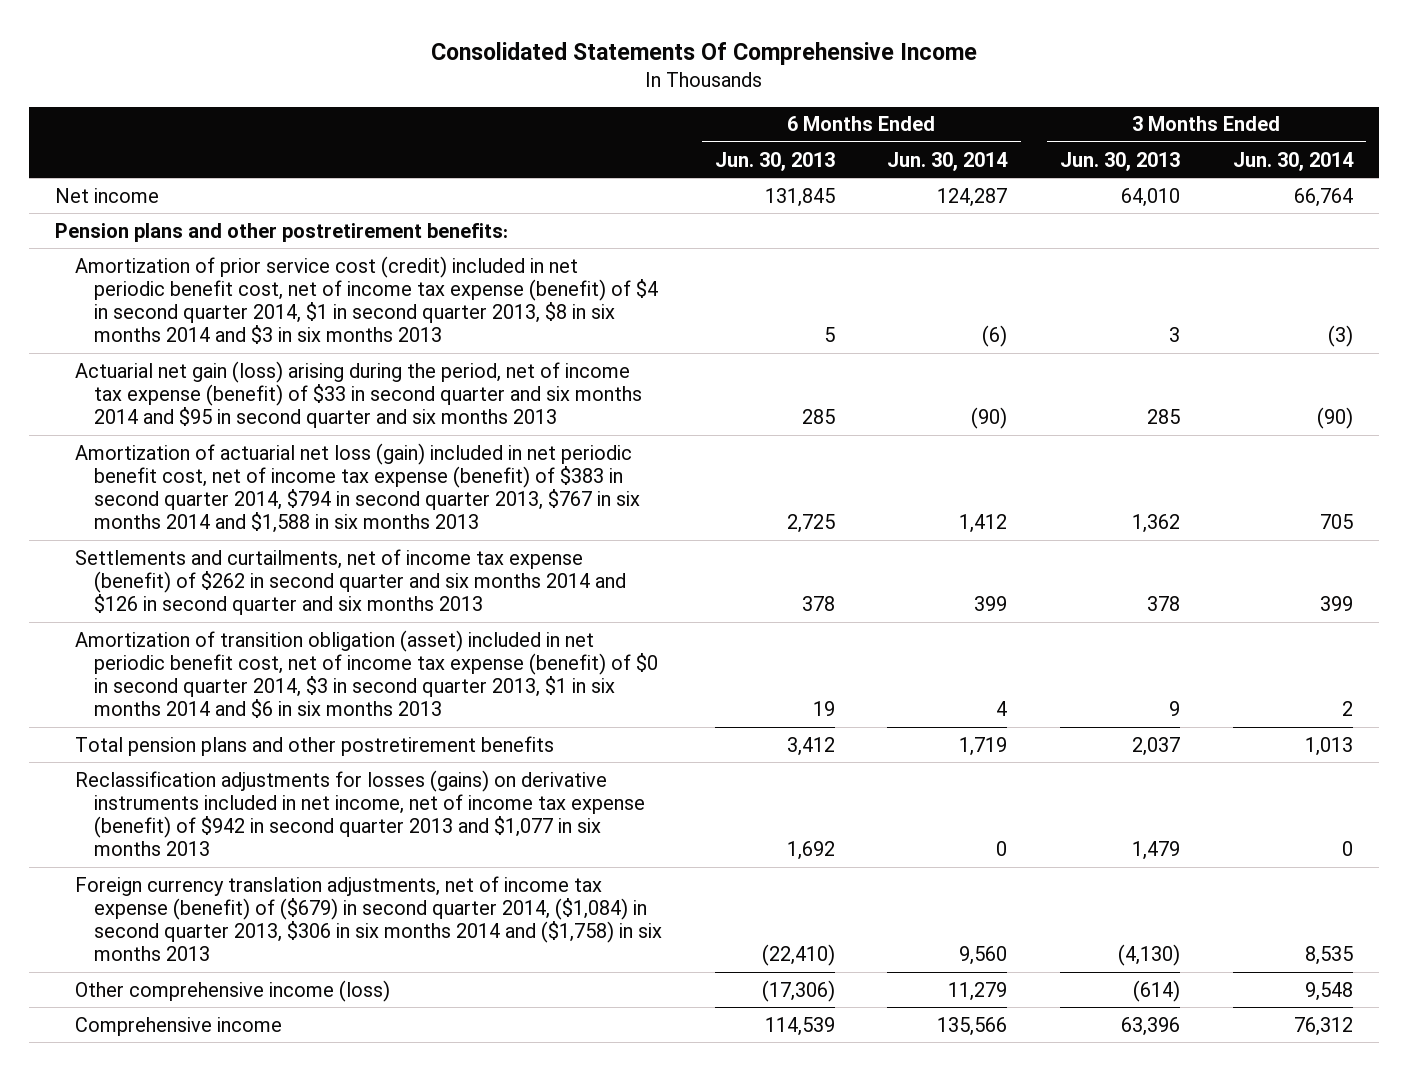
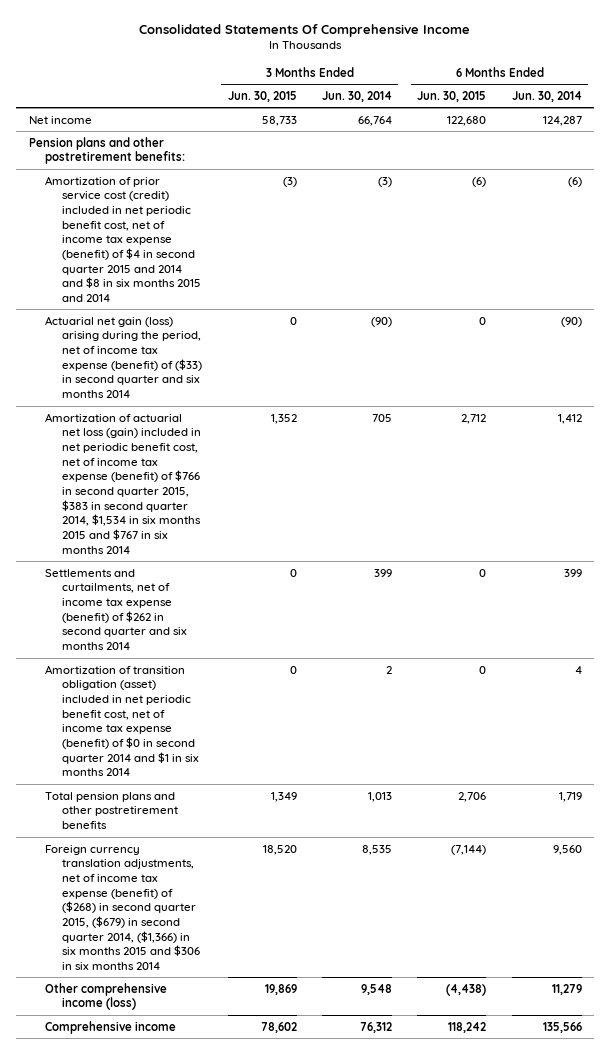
- | 6 Months Ended Jun. 30, 2013 | 6 Months Ended Jun. 30, 2014 | 3 Months Ended Jun. 30, 2013 | 3 Months Ended Jun. 30, 2014
+ | 3 Months Ended Jun. 30, 2015 | 3 Months Ended Jun. 30, 2014 | 6 Months Ended Jun. 30, 2015 | 6 Months Ended Jun. 30, 2014
- Amortization of prior service cost (credit) included in net periodic benefit cost, net of income tax expense (benefit) of $4 in second quarter 2014, $1 in second quarter 2013, $8 in six months 2014 and $3 in six months 2013 | 5 | (6) | 3 | (3)
- Actuarial net gain (loss) arising during the period, net of income tax expense (benefit) of $33 in second quarter and six months 2014 and $95 in second quarter and six months 2013 | 285 | (90) | 285 | (90)
- Amortization of actuarial net loss (gain) included in net periodic benefit cost, net of income tax expense (benefit) of $383 in second quarter 2014, $794 in second quarter 2013, $767 in six months 2014 and $1,588 in six months 2013 | 2,725 | 1,412 | 1,362 | 705
- Settlements and curtailments, net of income tax expense (benefit) of $262 in second quarter and six months 2014 and $126 in second quarter and six months 2013 | 378 | 399 | 378 | 399
- Amortization of transition obligation (asset) included in net periodic benefit cost, net of income tax expense (benefit) of $0 in second quarter 2014, $3 in second quarter 2013, $1 in six months 2014 and $6 in six months 2013 | 19 | 4 | 9 | 2
+ Amortization of prior service cost (credit) included in net periodic benefit cost, net of income tax expense (benefit) of $4 in second quarter 2015 and 2014 and $8 in six months 2015 and 2014 | (3) | (3) | (6) | (6)
+ Actuarial net gain (loss) arising during the period, net of income tax expense (benefit) of ($33) in second quarter and six months 2014 | 0 | (90) | 0 | (90)
+ Amortization of actuarial net loss (gain) included in net periodic benefit cost, net of income tax expense (benefit) of $766 in second quarter 2015, $383 in second quarter 2014, $1,534 in six months 2015 and $767 in six months 2014 | 1,352 | 705 | 2,712 | 1,412
+ Settlements and curtailments, net of income tax expense (benefit) of $262 in second quarter and six months 2014 | 0 | 399 | 0 | 399
+ Amortization of transition obligation (asset) included in net periodic benefit cost, net of income tax expense (benefit) of $0 in second quarter 2014 and $1 in six months 2014 | 0 | 2 | 0 | 4
- Reclassification adjustments for losses (gains) on derivative instruments included in net income, net of income tax expense (benefit) of $942 in second quarter 2013 and $1,077 in six months 2013 | 1,692 | 0 | 1,479 | 0
- Foreign currency translation adjustments, net of income tax expense (benefit) of ($679) in second quarter 2014, ($1,084) in second quarter 2013, $306 in six months 2014 and ($1,758) in six months 2013 | (22,410) | 9,560 | (4,130) | 8,535
+ Foreign currency translation adjustments, net of income tax expense (benefit) of ($268) in second quarter 2015, ($679) in second quarter 2014, ($1,366) in six months 2015 and $306 in six months 2014 | 18,520 | 8,535 | (7,144) | 9,560

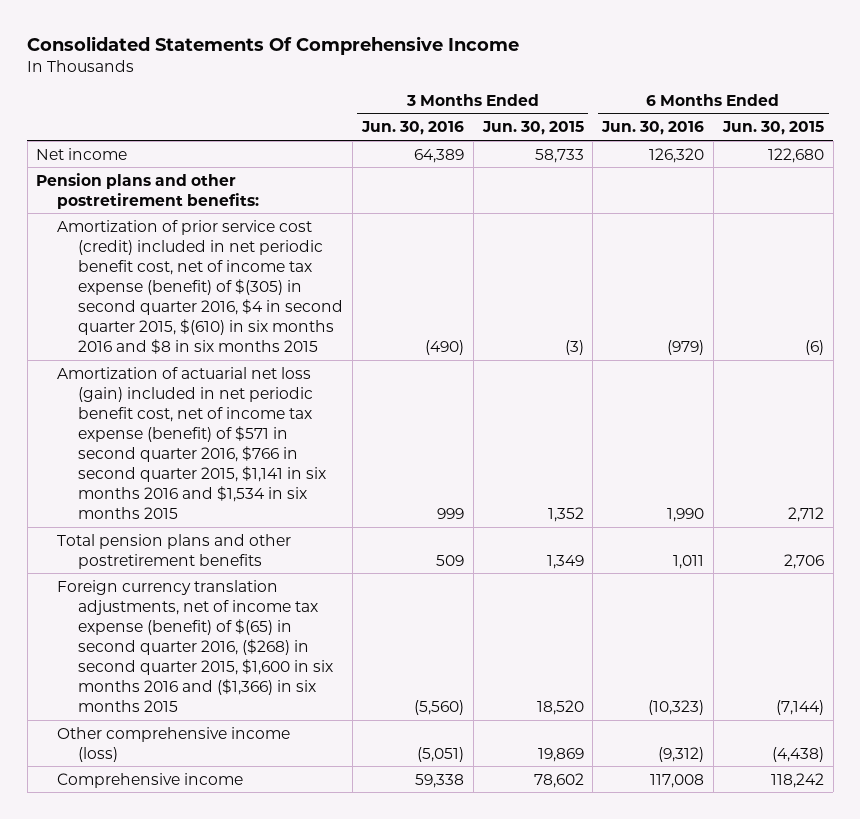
- | 3 Months Ended Jun. 30, 2015 | 3 Months Ended Jun. 30, 2014 | 6 Months Ended Jun. 30, 2015 | 6 Months Ended Jun. 30, 2014
+ | 3 Months Ended Jun. 30, 2016 | 3 Months Ended Jun. 30, 2015 | 6 Months Ended Jun. 30, 2016 | 6 Months Ended Jun. 30, 2015
- Amortization of prior service cost (credit) included in net periodic benefit cost, net of income tax expense (benefit) of $4 in second quarter 2015 and 2014 and $8 in six months 2015 and 2014 | (3) | (3) | (6) | (6)
- Actuarial net gain (loss) arising during the period, net of income tax expense (benefit) of ($33) in second quarter and six months 2014 | 0 | (90) | 0 | (90)
- Amortization of actuarial net loss (gain) included in net periodic benefit cost, net of income tax expense (benefit) of $766 in second quarter 2015, $383 in second quarter 2014, $1,534 in six months 2015 and $767 in six months 2014 | 1,352 | 705 | 2,712 | 1,412
- Settlements and curtailments, net of income tax expense (benefit) of $262 in second quarter and six months 2014 | 0 | 399 | 0 | 399
- Amortization of transition obligation (asset) included in net periodic benefit cost, net of income tax expense (benefit) of $0 in second quarter 2014 and $1 in six months 2014 | 0 | 2 | 0 | 4
+ Amortization of prior service cost (credit) included in net periodic benefit cost, net of income tax expense (benefit) of $(305) in second quarter 2016, $4 in second quarter 2015, $(610) in six months 2016 and $8 in six months 2015 | (490) | (3) | (979) | (6)
+ Amortization of actuarial net loss (gain) included in net periodic benefit cost, net of income tax expense (benefit) of $571 in second quarter 2016, $766 in second quarter 2015, $1,141 in six months 2016 and $1,534 in six months 2015 | 999 | 1,352 | 1,990 | 2,712
- Foreign currency translation adjustments, net of income tax expense (benefit) of ($268) in second quarter 2015, ($679) in second quarter 2014, ($1,366) in six months 2015 and $306 in six months 2014 | 18,520 | 8,535 | (7,144) | 9,560
+ Foreign currency translation adjustments, net of income tax expense (benefit) of $(65) in second quarter 2016, ($268) in second quarter 2015, $1,600 in six months 2016 and ($1,366) in six months 2015 | (5,560) | 18,520 | (10,323) | (7,144)

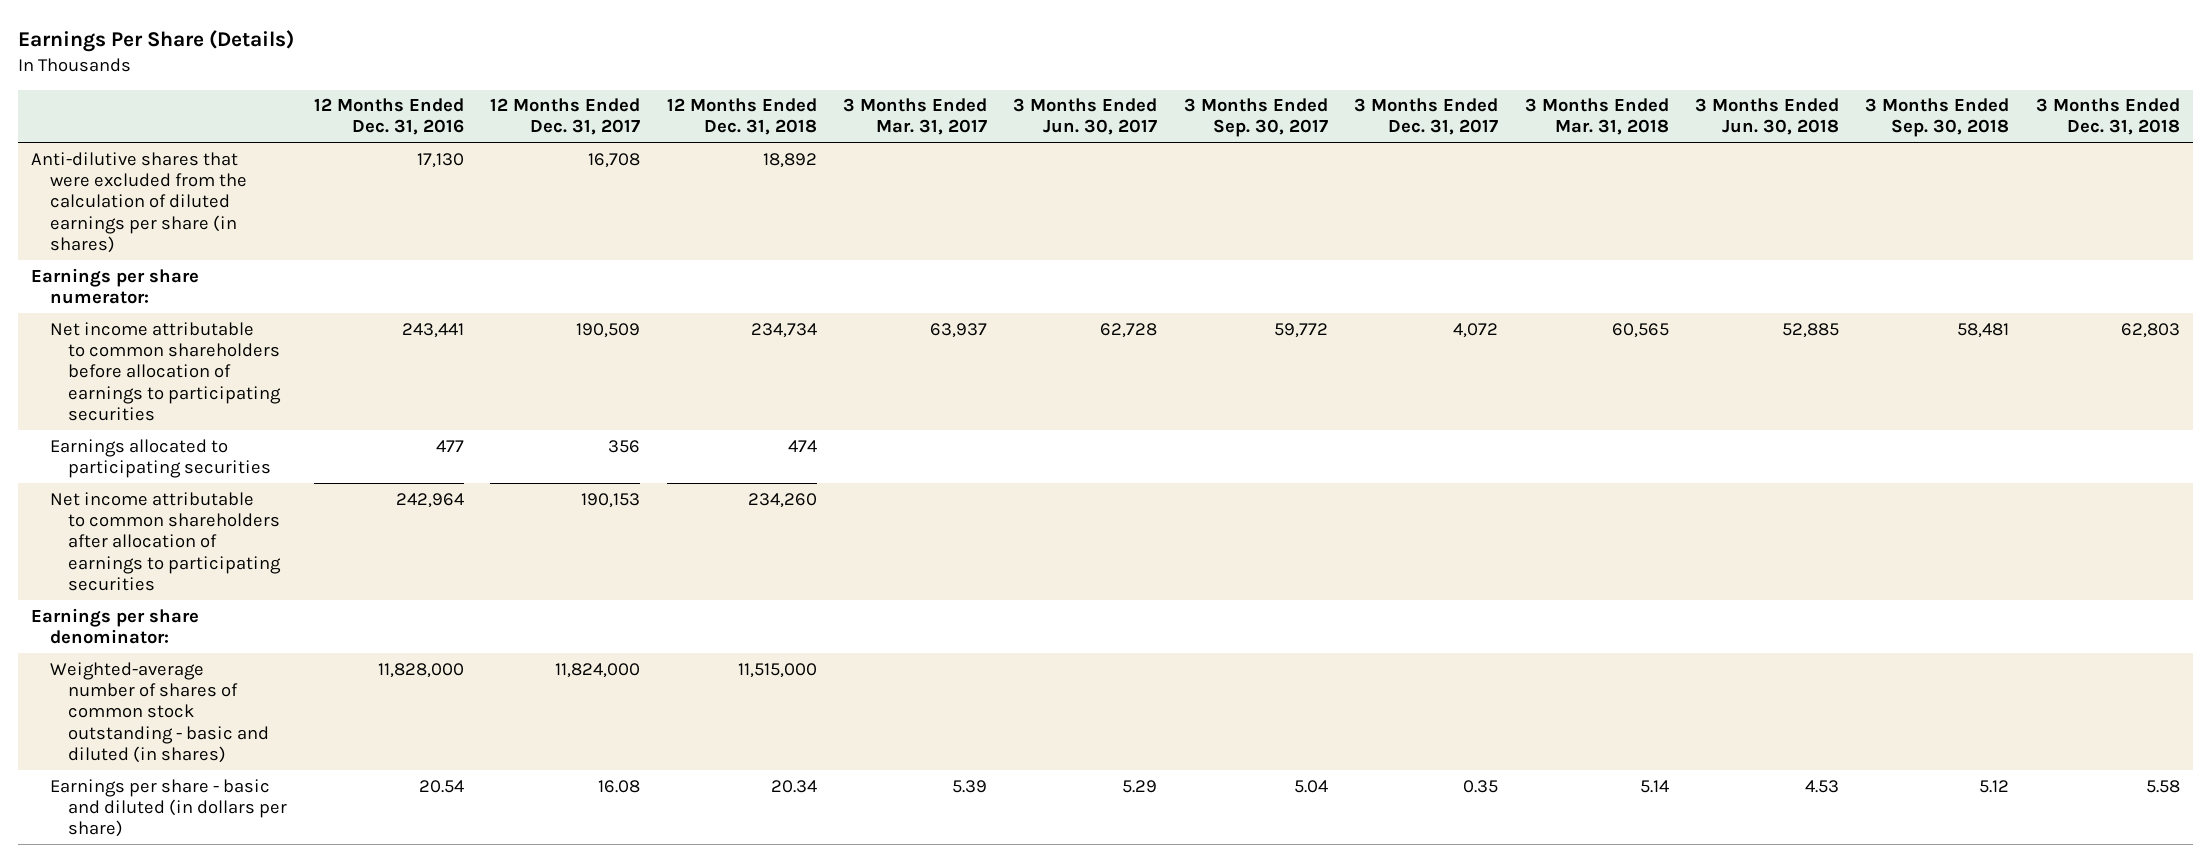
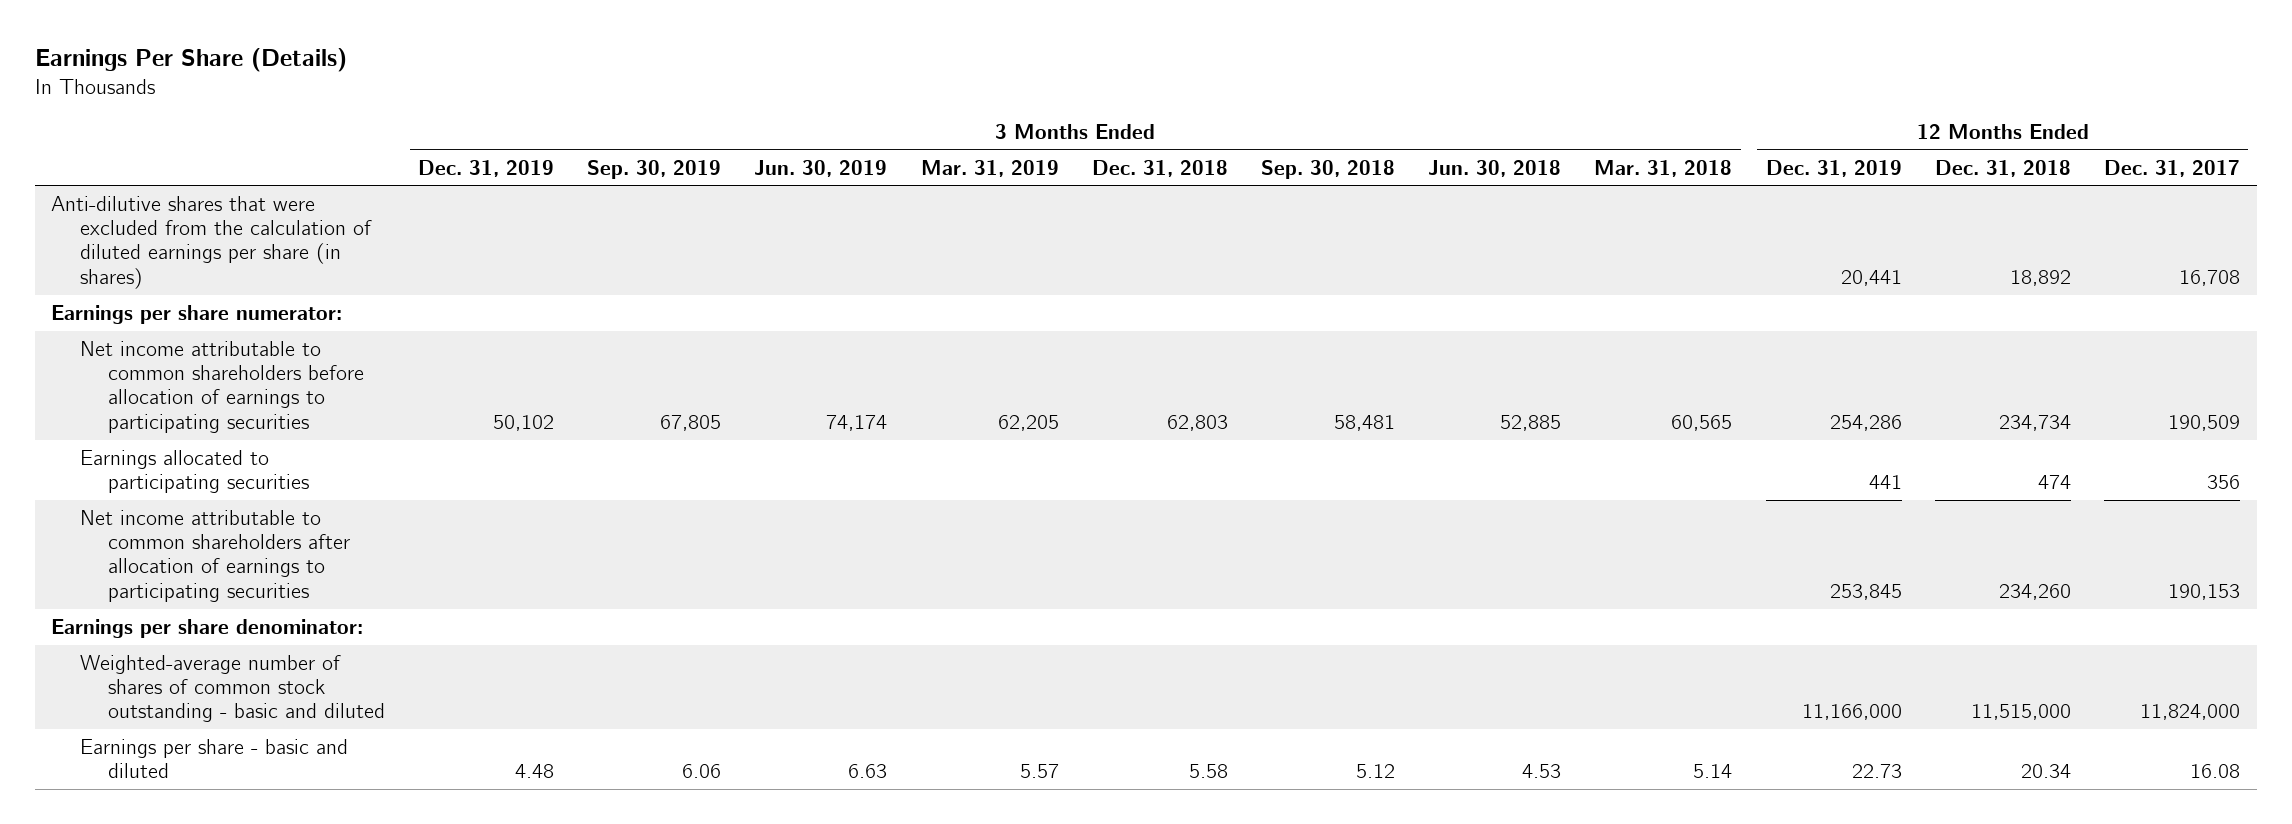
- | 12 Months Ended Dec. 31, 2016 | 12 Months Ended Dec. 31, 2017 | 12 Months Ended Dec. 31, 2018 | 3 Months Ended Mar. 31, 2017 | 3 Months Ended Jun. 30, 2017 | 3 Months Ended Sep. 30, 2017 | 3 Months Ended Dec. 31, 2017 | 3 Months Ended Mar. 31, 2018 | 3 Months Ended Jun. 30, 2018 | 3 Months Ended Sep. 30, 2018 | 3 Months Ended Dec. 31, 2018
+ | 3 Months Ended Dec. 31, 2019 | 3 Months Ended Sep. 30, 2019 | 3 Months Ended Jun. 30, 2019 | 3 Months Ended Mar. 31, 2019 | 3 Months Ended Dec. 31, 2018 | 3 Months Ended Sep. 30, 2018 | 3 Months Ended Jun. 30, 2018 | 3 Months Ended Mar. 31, 2018 | 12 Months Ended Dec. 31, 2019 | 12 Months Ended Dec. 31, 2018 | 12 Months Ended Dec. 31, 2017
- Weighted-average number of shares of common stock outstanding - basic and diluted (in shares) | 11,828,000 | 11,824,000 | 11,515,000 | | | | | | | |
- Earnings per share - basic and diluted (in dollars per share) | 20.54 | 16.08 | 20.34 | 5.39 | 5.29 | 5.04 | 0.35 | 5.14 | 4.53 | 5.12 | 5.58
+ Weighted-average number of shares of common stock outstanding - basic and diluted | | | | | | | | | 11,166,000 | 11,515,000 | 11,824,000
+ Earnings per share - basic and diluted | 4.48 | 6.06 | 6.63 | 5.57 | 5.58 | 5.12 | 4.53 | 5.14 | 22.73 | 20.34 | 16.08

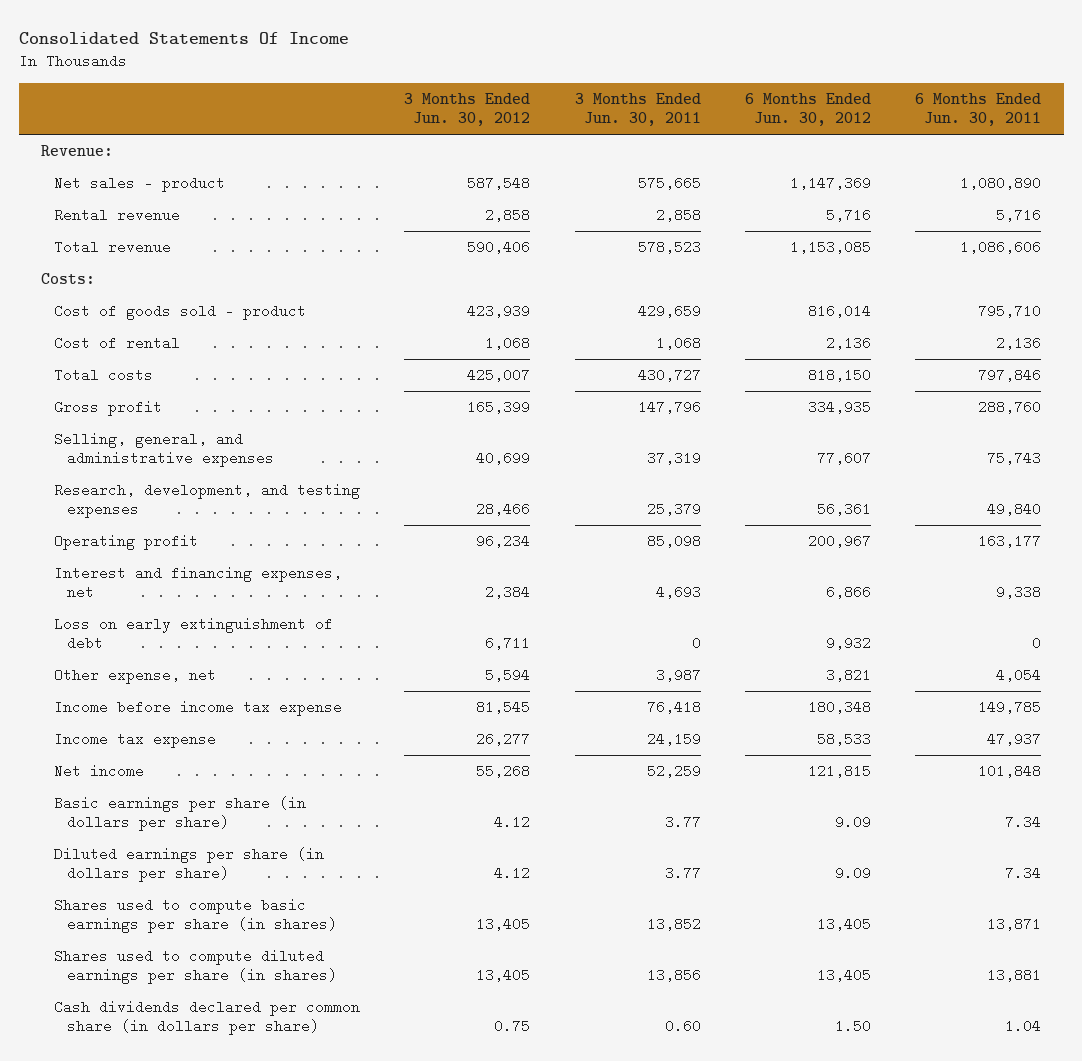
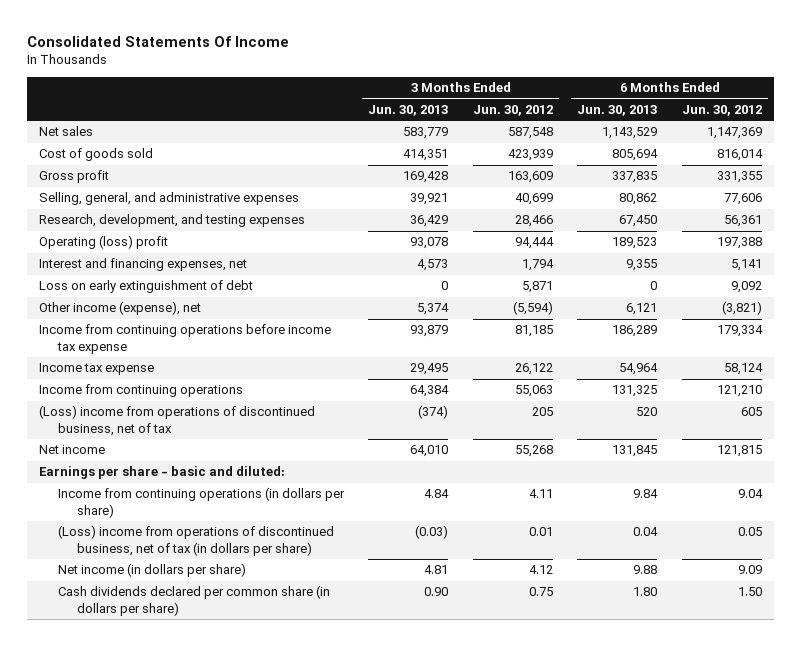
- | 3 Months Ended Jun. 30, 2012 | 3 Months Ended Jun. 30, 2011 | 6 Months Ended Jun. 30, 2012 | 6 Months Ended Jun. 30, 2011
+ | 3 Months Ended Jun. 30, 2013 | 3 Months Ended Jun. 30, 2012 | 6 Months Ended Jun. 30, 2013 | 6 Months Ended Jun. 30, 2012
- Revenue:
- Net sales - product | 587,548 | 575,665 | 1,147,369 | 1,080,890
- Rental revenue | 2,858 | 2,858 | 5,716 | 5,716
- Total revenue | 590,406 | 578,523 | 1,153,085 | 1,086,606
- Costs:
- Cost of goods sold - product | 423,939 | 429,659 | 816,014 | 795,710
- Cost of rental | 1,068 | 1,068 | 2,136 | 2,136
- Total costs | 425,007 | 430,727 | 818,150 | 797,846
- Gross profit | 165,399 | 147,796 | 334,935 | 288,760
- Selling, general, and administrative expenses | 40,699 | 37,319 | 77,607 | 75,743
+ Net sales | 583,779 | 587,548 | 1,143,529 | 1,147,369
+ Cost of goods sold | 414,351 | 423,939 | 805,694 | 816,014
+ Gross profit | 169,428 | 163,609 | 337,835 | 331,355
+ Selling, general, and administrative expenses | 39,921 | 40,699 | 80,862 | 77,606
- Operating profit | 96,234 | 85,098 | 200,967 | 163,177
- Interest and financing expenses, net | 2,384 | 4,693 | 6,866 | 9,338
- Loss on early extinguishment of debt | 6,711 | 0 | 9,932 | 0
- Other expense, net | 5,594 | 3,987 | 3,821 | 4,054
- Income before income tax expense | 81,545 | 76,418 | 180,348 | 149,785
- Income tax expense | 26,277 | 24,159 | 58,533 | 47,937
+ Operating (loss) profit | 93,078 | 94,444 | 189,523 | 197,388
+ Interest and financing expenses, net | 4,573 | 1,794 | 9,355 | 5,141
+ Loss on early extinguishment of debt | 0 | 5,871 | 0 | 9,092
+ Other income (expense), net | 5,374 | (5,594) | 6,121 | (3,821)
+ Income from continuing operations before income tax expense | 93,879 | 81,185 | 186,289 | 179,334
+ Income tax expense | 29,495 | 26,122 | 54,964 | 58,124
+ Income from continuing operations | 64,384 | 55,063 | 131,325 | 121,210
+ (Loss) income from operations of discontinued business, net of tax | (374) | 205 | 520 | 605
- Basic earnings per share (in dollars per share) | 4.12 | 3.77 | 9.09 | 7.34
- Diluted earnings per share (in dollars per share) | 4.12 | 3.77 | 9.09 | 7.34
- Shares used to compute basic earnings per share (in shares) | 13,405 | 13,852 | 13,405 | 13,871
- Shares used to compute diluted earnings per share (in shares) | 13,405 | 13,856 | 13,405 | 13,881
+ Earnings per share - basic and diluted:
+ Income from continuing operations (in dollars per share) | 4.84 | 4.11 | 9.84 | 9.04
+ (Loss) income from operations of discontinued business, net of tax (in dollars per share) | (0.03) | 0.01 | 0.04 | 0.05
+ Net income (in dollars per share) | 4.81 | 4.12 | 9.88 | 9.09

